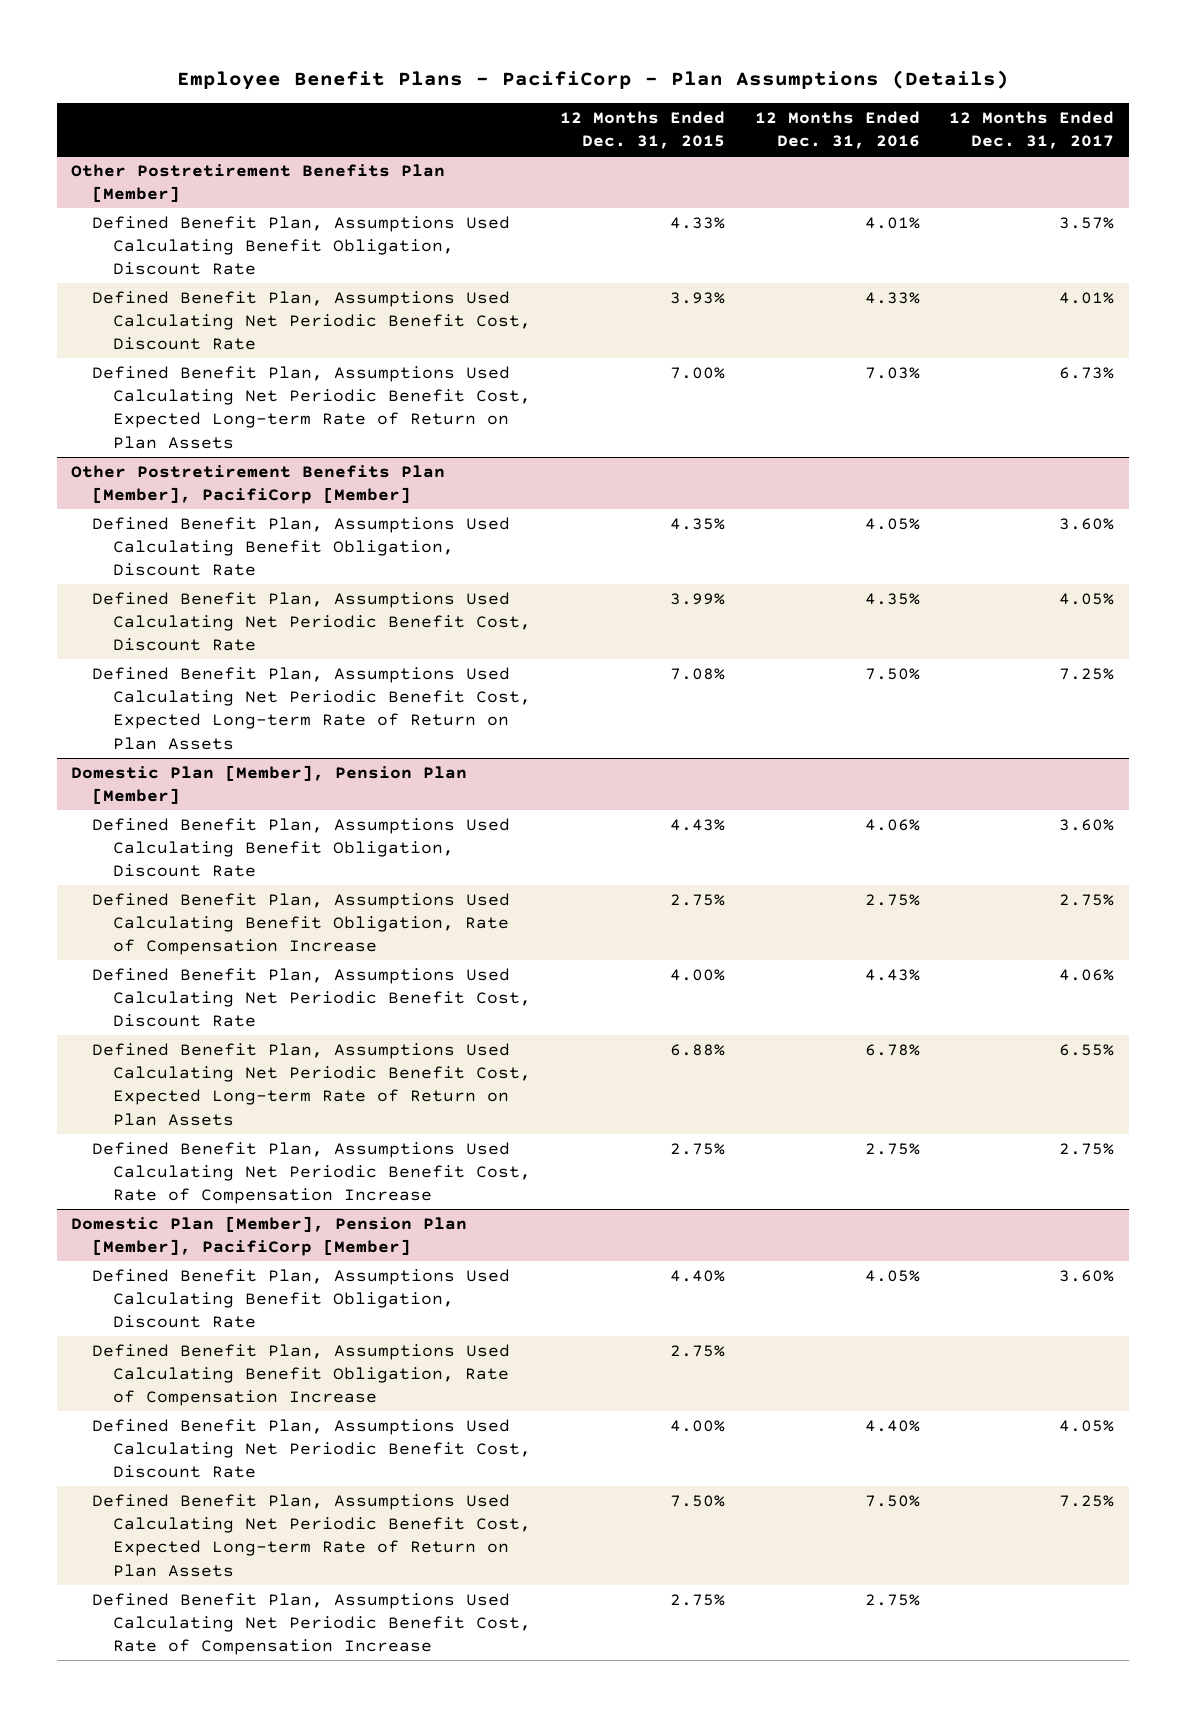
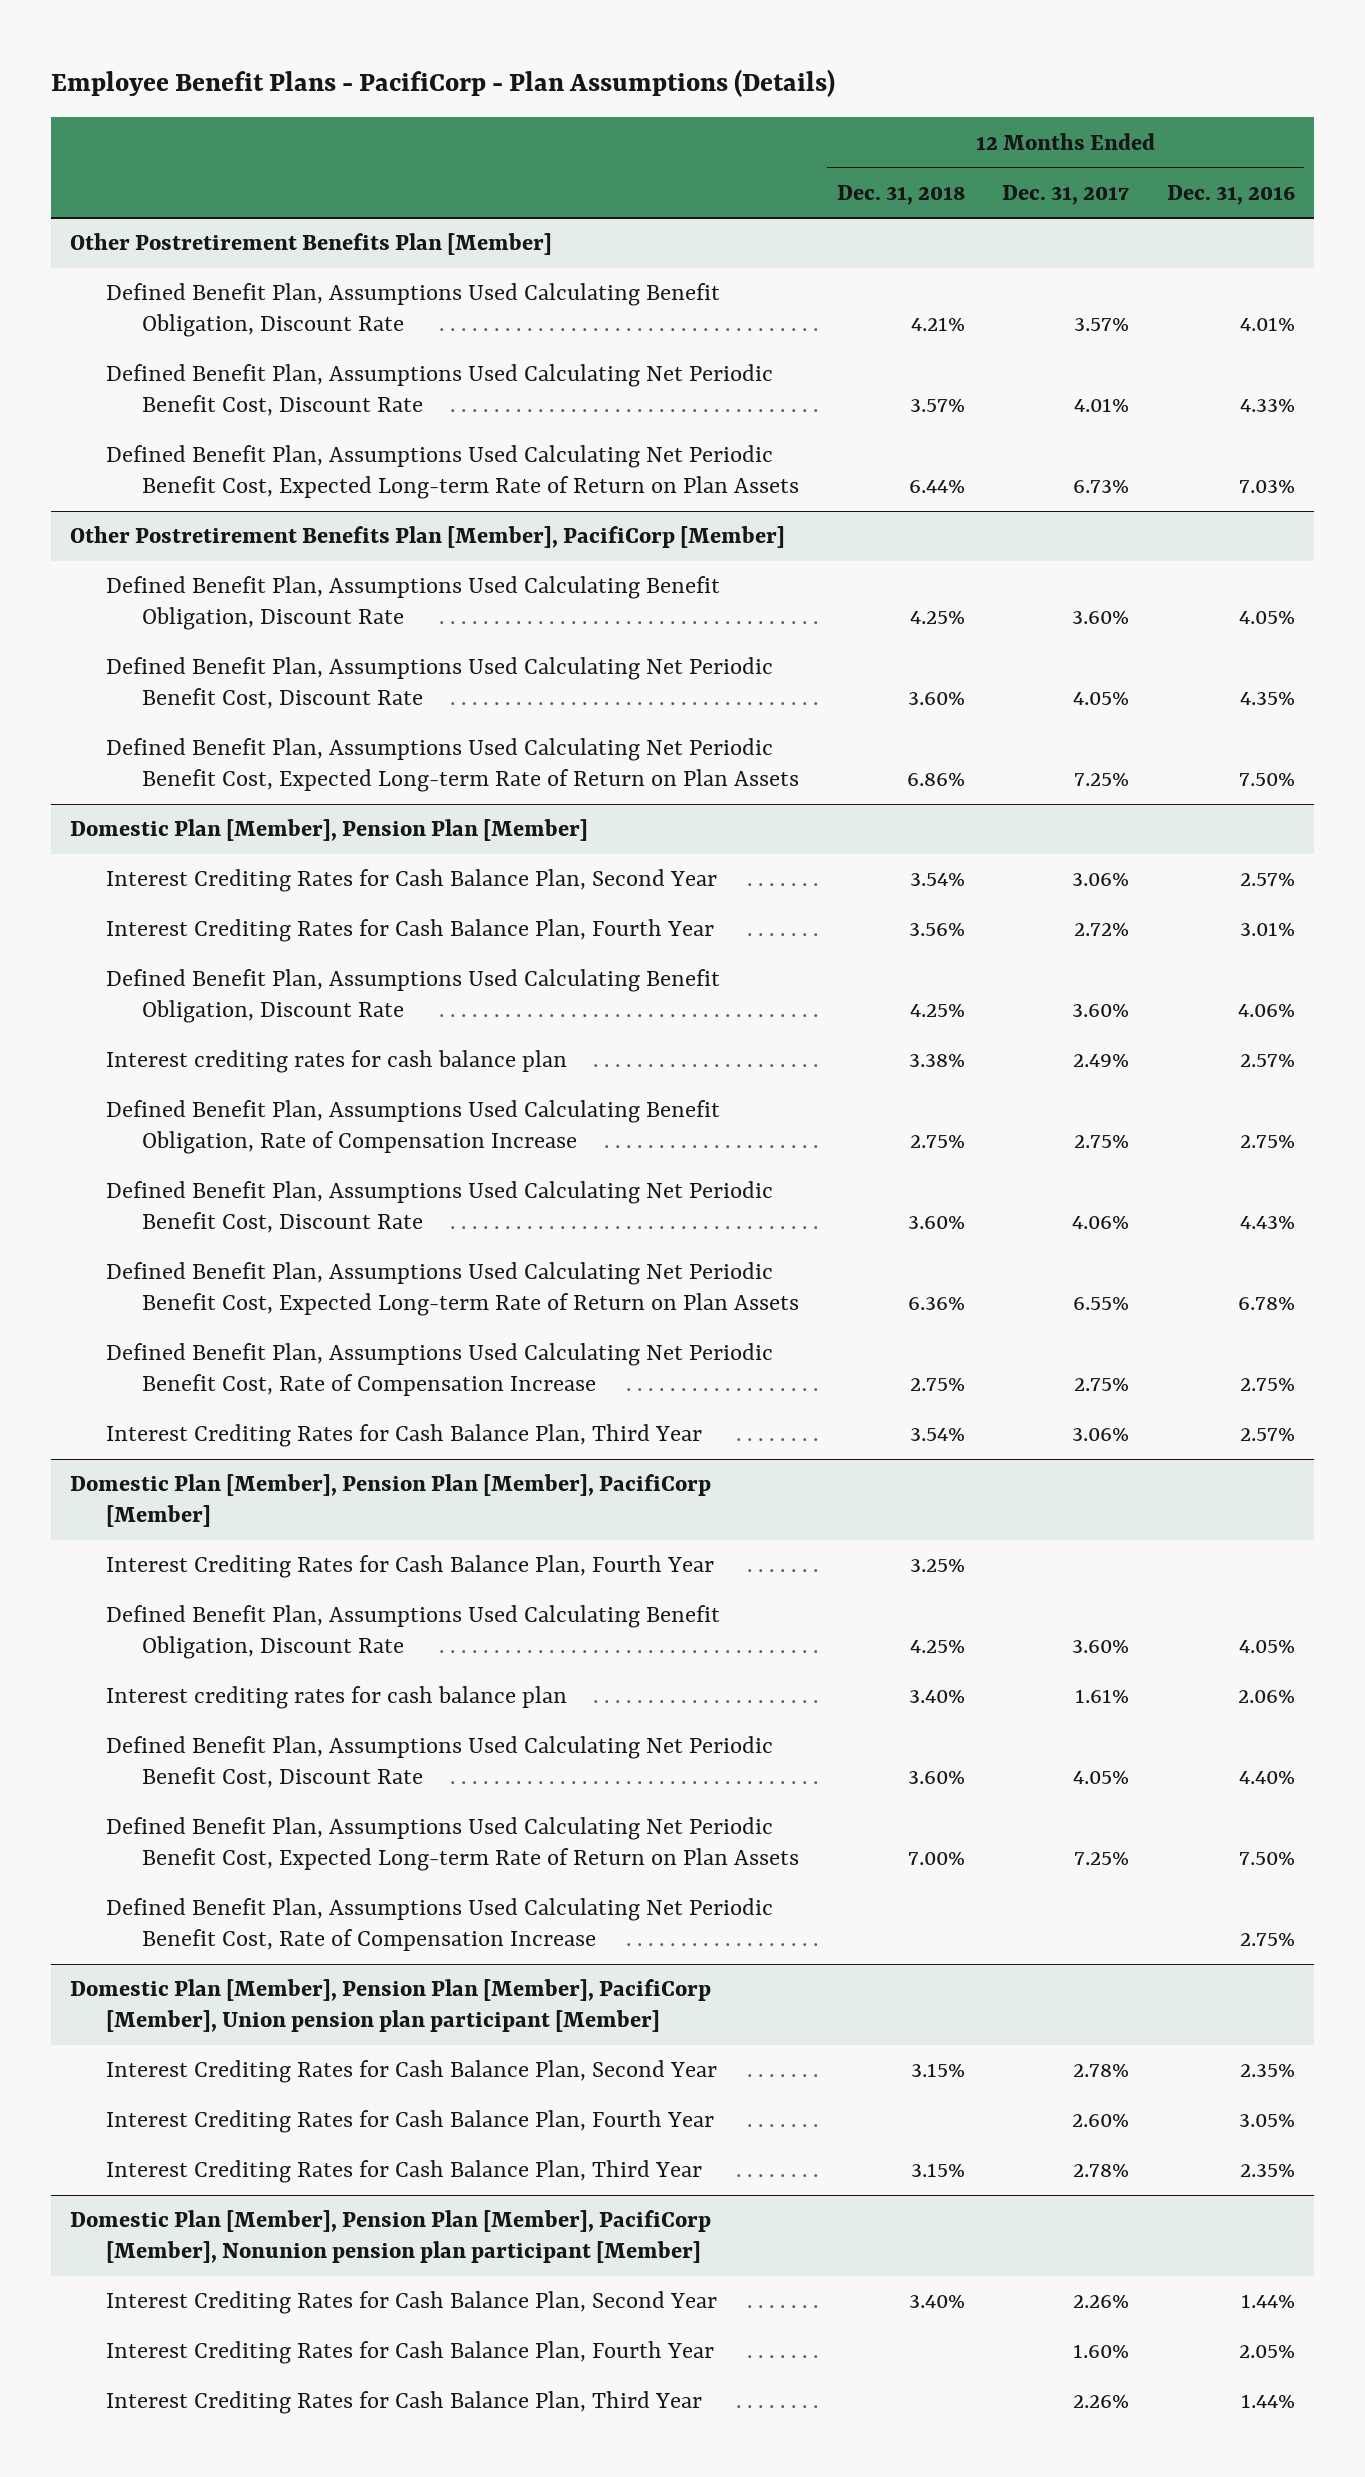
- | 12 Months Ended Dec. 31, 2015 | 12 Months Ended Dec. 31, 2016 | 12 Months Ended Dec. 31, 2017
+ | 12 Months Ended Dec. 31, 2018 | 12 Months Ended Dec. 31, 2017 | 12 Months Ended Dec. 31, 2016
@ Domestic Plan [Member], Pension Plan [Member]
+ Interest Crediting Rates for Cash Balance Plan, Second Year | 3.54% | 3.06% | 2.57%
+ Interest Crediting Rates for Cash Balance Plan, Fourth Year | 3.56% | 2.72% | 3.01%
+ Interest crediting rates for cash balance plan | 3.38% | 2.49% | 2.57%
+ Interest Crediting Rates for Cash Balance Plan, Third Year | 3.54% | 3.06% | 2.57%
@ Domestic Plan [Member], Pension Plan [Member], PacifiCorp [Member]
+ Interest Crediting Rates for Cash Balance Plan, Fourth Year | 3.25% | |
- Defined Benefit Plan, Assumptions Used Calculating Benefit Obligation, Rate of Compensation Increase | 2.75% | |
+ Interest crediting rates for cash balance plan | 3.40% | 1.61% | 2.06%
+ Domestic Plan [Member], Pension Plan [Member], PacifiCorp [Member], Union pension plan participant [Member]
+ Interest Crediting Rates for Cash Balance Plan, Second Year | 3.15% | 2.78% | 2.35%
+ Interest Crediting Rates for Cash Balance Plan, Fourth Year | | 2.60% | 3.05%
+ Interest Crediting Rates for Cash Balance Plan, Third Year | 3.15% | 2.78% | 2.35%
+ Domestic Plan [Member], Pension Plan [Member], PacifiCorp [Member], Nonunion pension plan participant [Member]
+ Interest Crediting Rates for Cash Balance Plan, Second Year | 3.40% | 2.26% | 1.44%
+ Interest Crediting Rates for Cash Balance Plan, Fourth Year | | 1.60% | 2.05%
+ Interest Crediting Rates for Cash Balance Plan, Third Year | | 2.26% | 1.44%

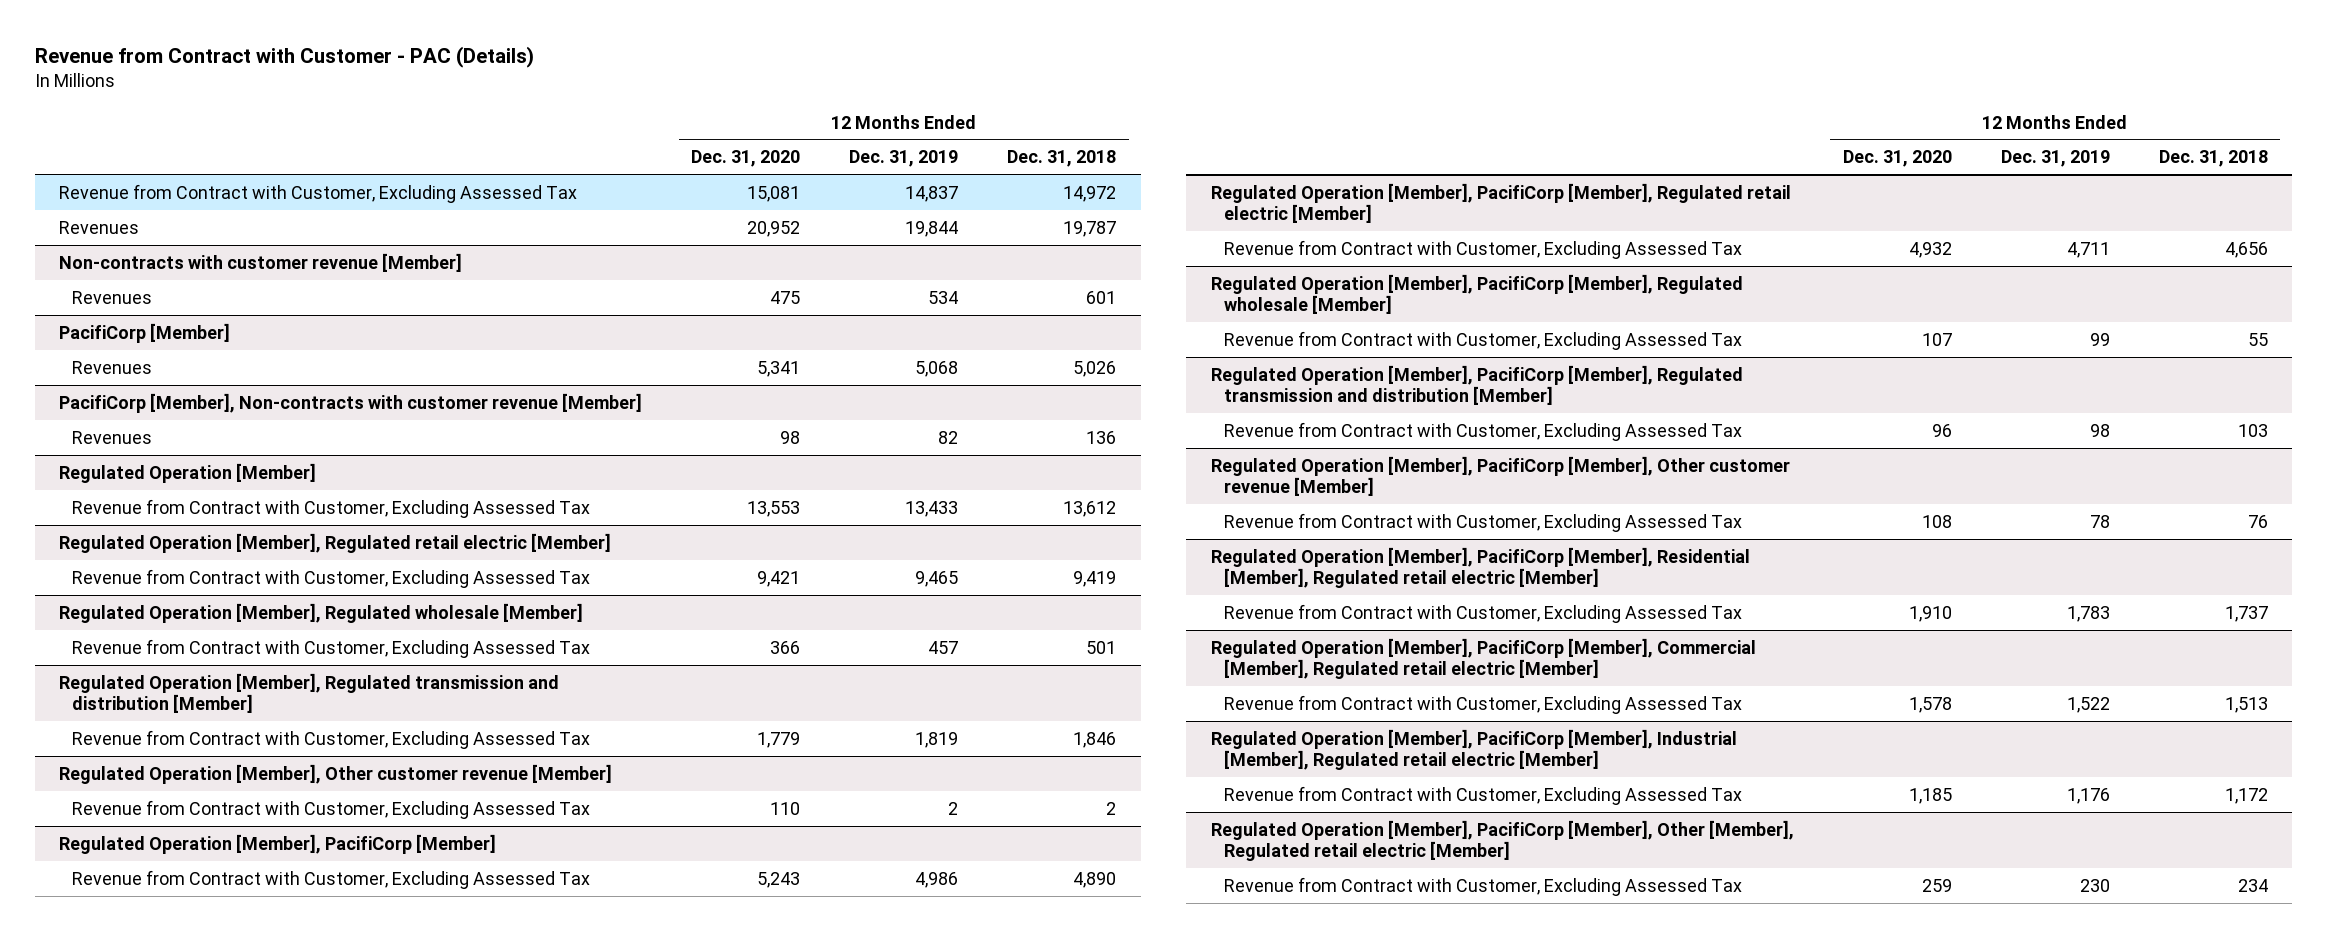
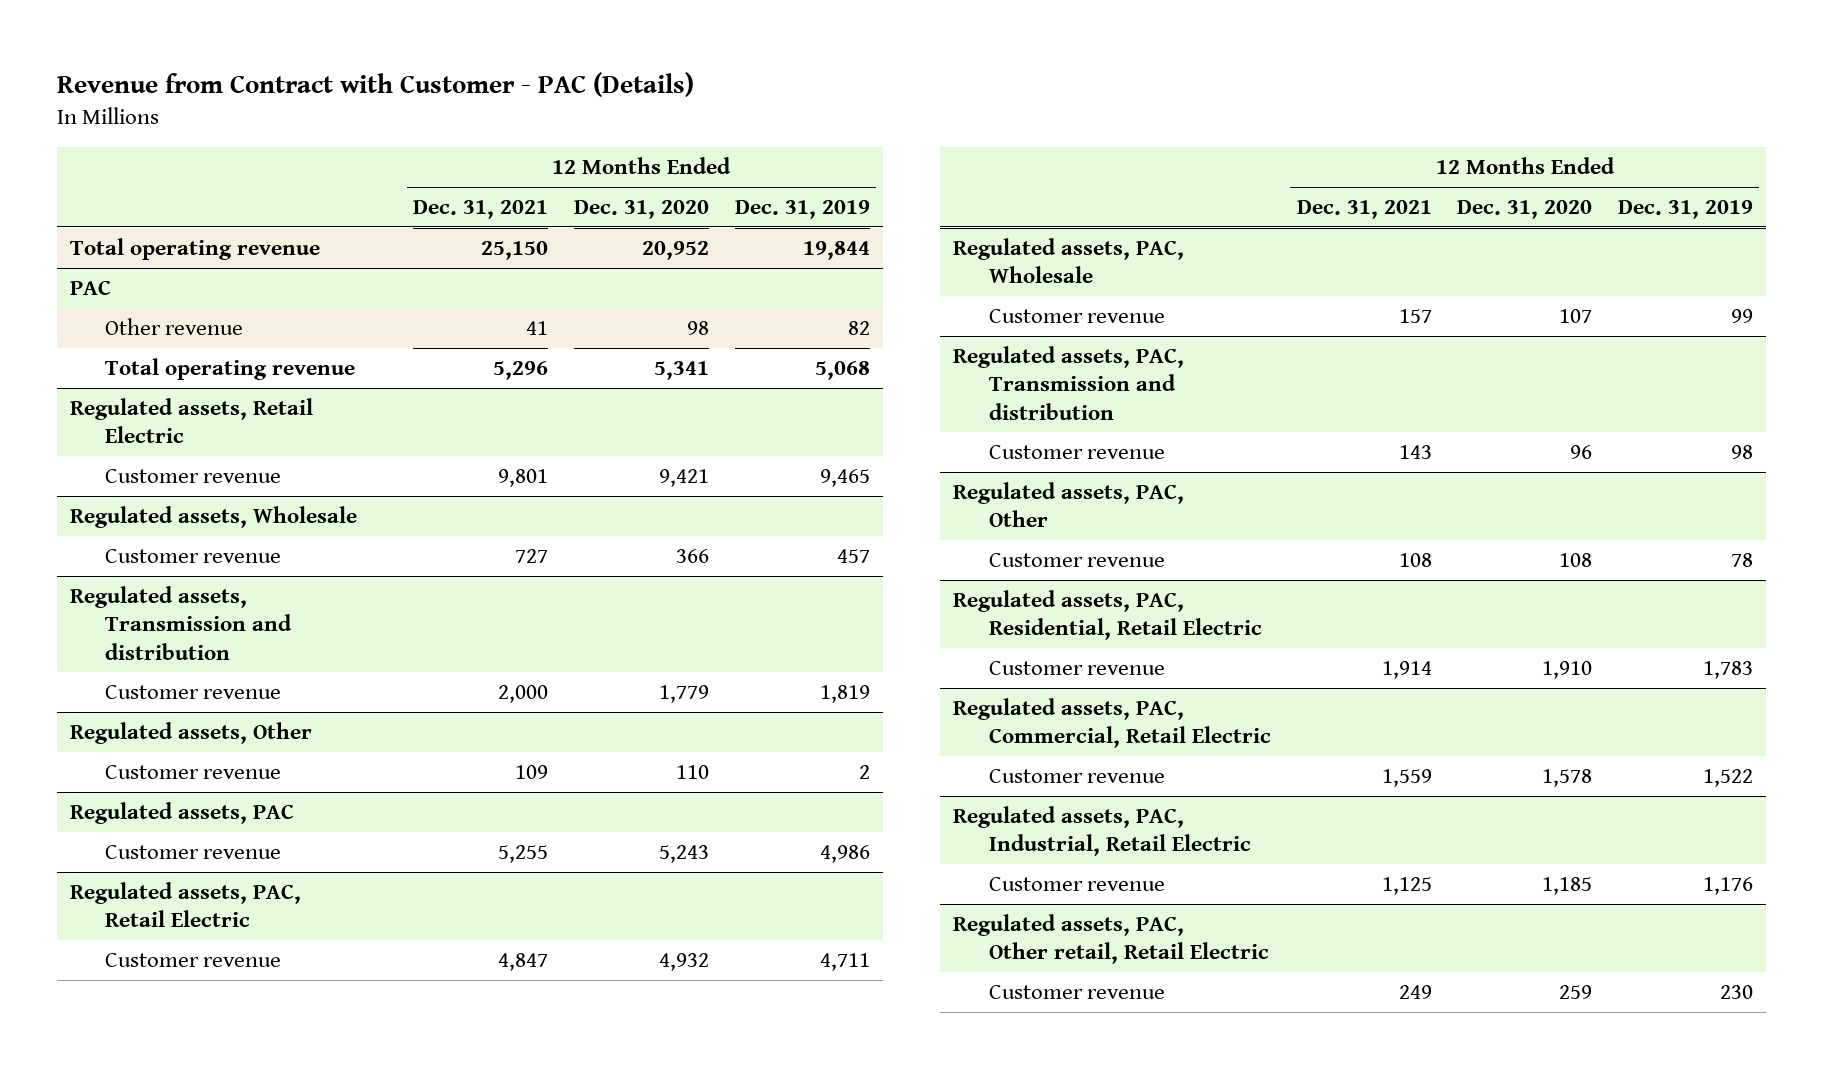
- | 12 Months Ended Dec. 31, 2020 | 12 Months Ended Dec. 31, 2019 | 12 Months Ended Dec. 31, 2018
+ | 12 Months Ended Dec. 31, 2021 | 12 Months Ended Dec. 31, 2020 | 12 Months Ended Dec. 31, 2019
- Revenue from Contract with Customer, Excluding Assessed Tax | 15,081 | 14,837 | 14,972
- Revenues | 20,952 | 19,844 | 19,787
- Non-contracts with customer revenue [Member]
- Revenues | 475 | 534 | 601
- PacifiCorp [Member]
- Revenues | 5,341 | 5,068 | 5,026
- PacifiCorp [Member], Non-contracts with customer revenue [Member]
- Revenues | 98 | 82 | 136
- Regulated Operation [Member]
- Revenue from Contract with Customer, Excluding Assessed Tax | 13,553 | 13,433 | 13,612
- Regulated Operation [Member], Regulated retail electric [Member]
- Revenue from Contract with Customer, Excluding Assessed Tax | 9,421 | 9,465 | 9,419
- Regulated Operation [Member], Regulated wholesale [Member]
- Revenue from Contract with Customer, Excluding Assessed Tax | 366 | 457 | 501
- Regulated Operation [Member], Regulated transmission and distribution [Member]
- Revenue from Contract with Customer, Excluding Assessed Tax | 1,779 | 1,819 | 1,846
- Regulated Operation [Member], Other customer revenue [Member]
- Revenue from Contract with Customer, Excluding Assessed Tax | 110 | 2 | 2
- Regulated Operation [Member], PacifiCorp [Member]
- Revenue from Contract with Customer, Excluding Assessed Tax | 5,243 | 4,986 | 4,890
- Regulated Operation [Member], PacifiCorp [Member], Regulated retail electric [Member]
- Revenue from Contract with Customer, Excluding Assessed Tax | 4,932 | 4,711 | 4,656
- Regulated Operation [Member], PacifiCorp [Member], Regulated wholesale [Member]
- Revenue from Contract with Customer, Excluding Assessed Tax | 107 | 99 | 55
- Regulated Operation [Member], PacifiCorp [Member], Regulated transmission and distribution [Member]
- Revenue from Contract with Customer, Excluding Assessed Tax | 96 | 98 | 103
- Regulated Operation [Member], PacifiCorp [Member], Other customer revenue [Member]
- Revenue from Contract with Customer, Excluding Assessed Tax | 108 | 78 | 76
- Regulated Operation [Member], PacifiCorp [Member], Residential [Member], Regulated retail electric [Member]
- Revenue from Contract with Customer, Excluding Assessed Tax | 1,910 | 1,783 | 1,737
- Regulated Operation [Member], PacifiCorp [Member], Commercial [Member], Regulated retail electric [Member]
- Revenue from Contract with Customer, Excluding Assessed Tax | 1,578 | 1,522 | 1,513
- Regulated Operation [Member], PacifiCorp [Member], Industrial [Member], Regulated retail electric [Member]
- Revenue from Contract with Customer, Excluding Assessed Tax | 1,185 | 1,176 | 1,172
- Regulated Operation [Member], PacifiCorp [Member], Other [Member], Regulated retail electric [Member]
- Revenue from Contract with Customer, Excluding Assessed Tax | 259 | 230 | 234
+ Total operating revenue | 25,150 | 20,952 | 19,844
+ PAC
+ Other revenue | 41 | 98 | 82
+ Total operating revenue | 5,296 | 5,341 | 5,068
+ Regulated assets, Retail Electric
+ Customer revenue | 9,801 | 9,421 | 9,465
+ Regulated assets, Wholesale
+ Customer revenue | 727 | 366 | 457
+ Regulated assets, Transmission and distribution
+ Customer revenue | 2,000 | 1,779 | 1,819
+ Regulated assets, Other
+ Customer revenue | 109 | 110 | 2
+ Regulated assets, PAC
+ Customer revenue | 5,255 | 5,243 | 4,986
+ Regulated assets, PAC, Retail Electric
+ Customer revenue | 4,847 | 4,932 | 4,711
+ Regulated assets, PAC, Wholesale
+ Customer revenue | 157 | 107 | 99
+ Regulated assets, PAC, Transmission and distribution
+ Customer revenue | 143 | 96 | 98
+ Regulated assets, PAC, Other
+ Customer revenue | 108 | 108 | 78
+ Regulated assets, PAC, Residential, Retail Electric
+ Customer revenue | 1,914 | 1,910 | 1,783
+ Regulated assets, PAC, Commercial, Retail Electric
+ Customer revenue | 1,559 | 1,578 | 1,522
+ Regulated assets, PAC, Industrial, Retail Electric
+ Customer revenue | 1,125 | 1,185 | 1,176
+ Regulated assets, PAC, Other retail, Retail Electric
+ Customer revenue | 249 | 259 | 230

